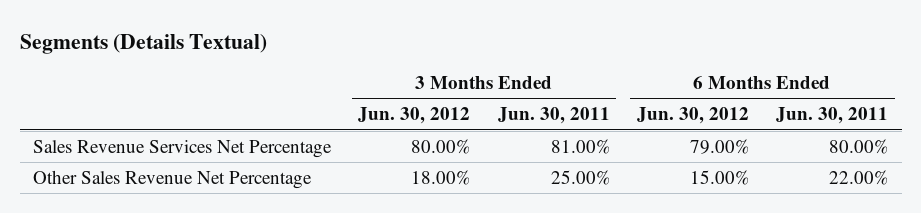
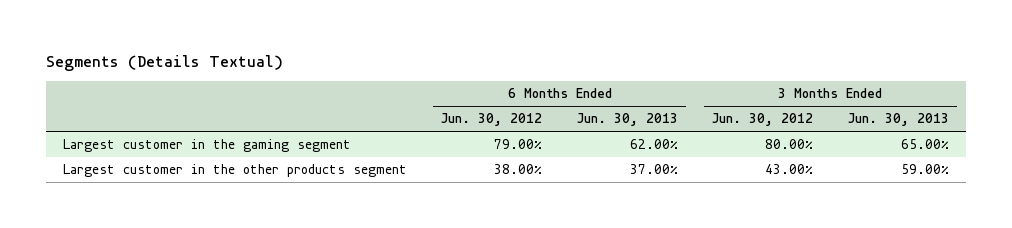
- | 3 Months Ended Jun. 30, 2012 | 3 Months Ended Jun. 30, 2011 | 6 Months Ended Jun. 30, 2012 | 6 Months Ended Jun. 30, 2011
+ | 6 Months Ended Jun. 30, 2012 | 6 Months Ended Jun. 30, 2013 | 3 Months Ended Jun. 30, 2012 | 3 Months Ended Jun. 30, 2013
- Sales Revenue Services Net Percentage | 80.00% | 81.00% | 79.00% | 80.00%
- Other Sales Revenue Net Percentage | 18.00% | 25.00% | 15.00% | 22.00%
+ Largest customer in the gaming segment | 79.00% | 62.00% | 80.00% | 65.00%
+ Largest customer in the other products segment | 38.00% | 37.00% | 43.00% | 59.00%

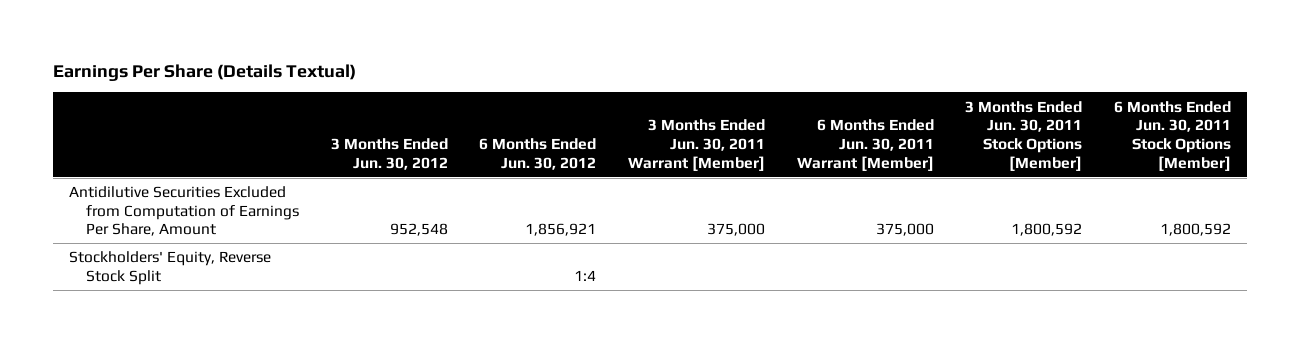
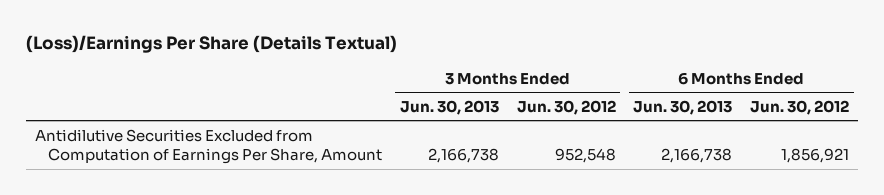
- Earnings Per Share (Details Textual)
+ (Loss)/Earnings Per Share (Details Textual)
- | 3 Months Ended Jun. 30, 2012 | 6 Months Ended Jun. 30, 2012 | 3 Months Ended Jun. 30, 2011 Warrant [Member] | 6 Months Ended Jun. 30, 2011 Warrant [Member] | 3 Months Ended Jun. 30, 2011 Stock Options [Member] | 6 Months Ended Jun. 30, 2011 Stock Options [Member]
+ | 3 Months Ended Jun. 30, 2013 | 3 Months Ended Jun. 30, 2012 | 6 Months Ended Jun. 30, 2013 | 6 Months Ended Jun. 30, 2012
- Stockholders' Equity, Reverse Stock Split | | 1:4 | | | |

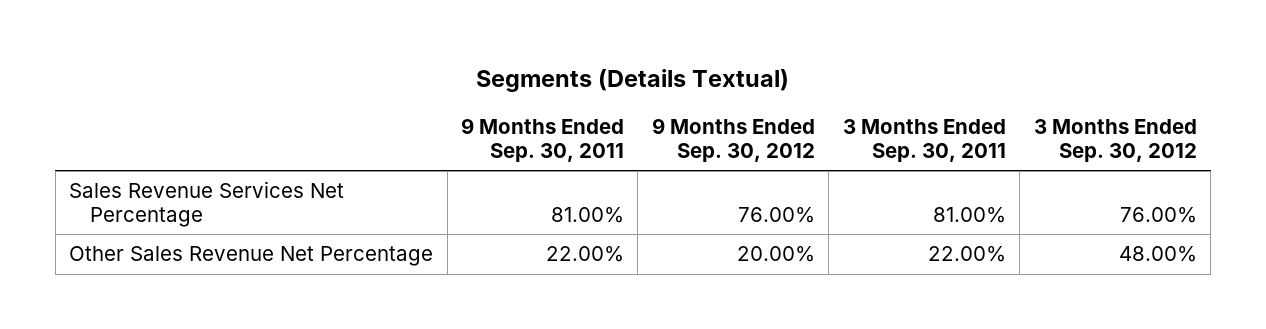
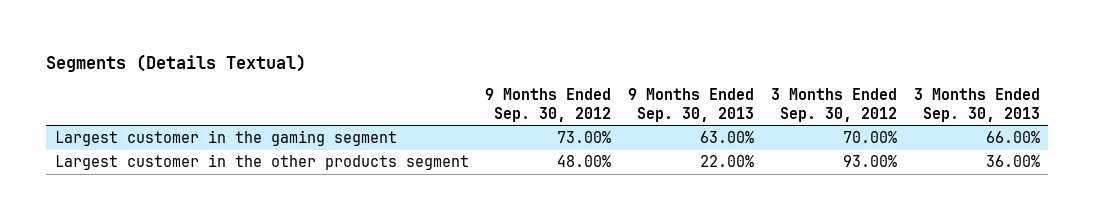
- | 9 Months Ended Sep. 30, 2011 | 9 Months Ended Sep. 30, 2012 | 3 Months Ended Sep. 30, 2011 | 3 Months Ended Sep. 30, 2012
+ | 9 Months Ended Sep. 30, 2012 | 9 Months Ended Sep. 30, 2013 | 3 Months Ended Sep. 30, 2012 | 3 Months Ended Sep. 30, 2013
- Sales Revenue Services Net Percentage | 81.00% | 76.00% | 81.00% | 76.00%
- Other Sales Revenue Net Percentage | 22.00% | 20.00% | 22.00% | 48.00%
+ Largest customer in the gaming segment | 73.00% | 63.00% | 70.00% | 66.00%
+ Largest customer in the other products segment | 48.00% | 22.00% | 93.00% | 36.00%

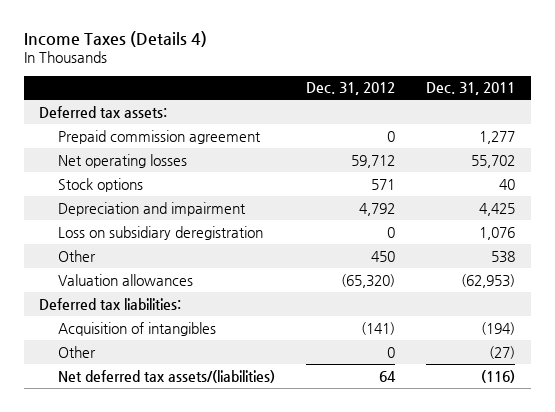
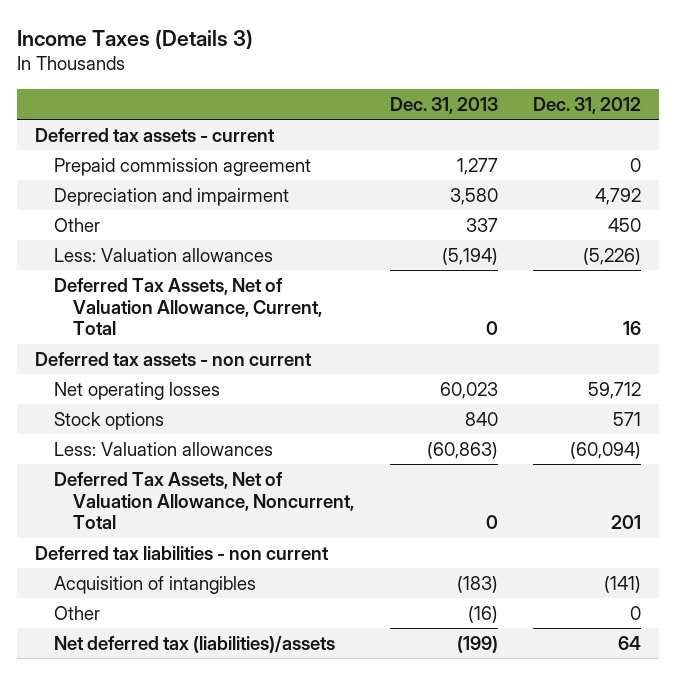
- Income Taxes (Details 4)
+ Income Taxes (Details 3)
- | Dec. 31, 2012 | Dec. 31, 2011
+ | Dec. 31, 2013 | Dec. 31, 2012
- Deferred tax assets:
+ Deferred tax assets - current
- Loss on subsidiary deregistration | 0 | 1,076
- Valuation allowances | (65,320) | (62,953)
- Deferred tax liabilities:
+ Less: Valuation allowances | (5,194) | (5,226)
+ Deferred Tax Assets, Net of Valuation Allowance, Current, Total | 0 | 16
+ Deferred tax assets - non current
moved down: Net operating losses | 60,023 | 59,712
moved down: Stock options | 840 | 571
+ Less: Valuation allowances | (60,863) | (60,094)
+ Deferred Tax Assets, Net of Valuation Allowance, Noncurrent, Total | 0 | 201
+ Deferred tax liabilities - non current
- Net deferred tax assets/(liabilities) | 64 | (116)
+ Net deferred tax (liabilities)/assets | (199) | 64

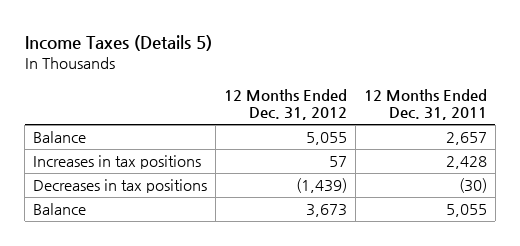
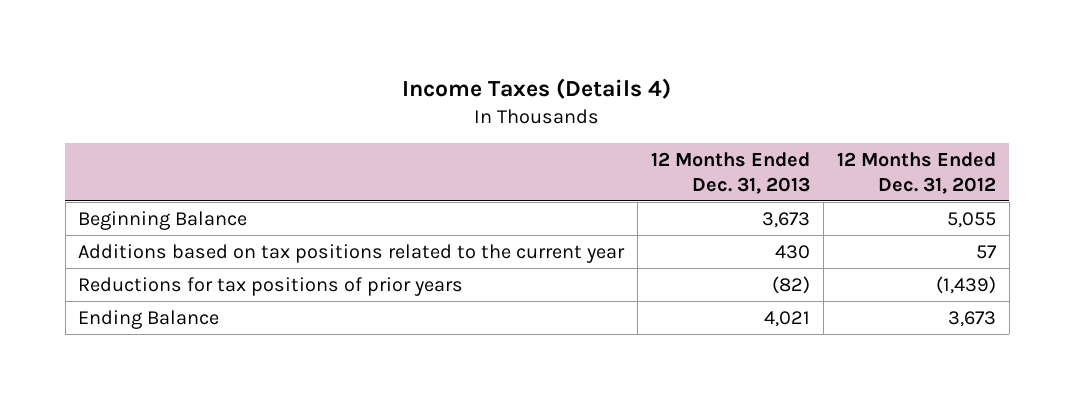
- Income Taxes (Details 5)
+ Income Taxes (Details 4)
- | 12 Months Ended Dec. 31, 2012 | 12 Months Ended Dec. 31, 2011
+ | 12 Months Ended Dec. 31, 2013 | 12 Months Ended Dec. 31, 2012
- Balance | 5,055 | 2,657
- Increases in tax positions | 57 | 2,428
- Decreases in tax positions | (1,439) | (30)
- Balance | 3,673 | 5,055
+ Beginning Balance | 3,673 | 5,055
+ Additions based on tax positions related to the current year | 430 | 57
+ Reductions for tax positions of prior years | (82) | (1,439)
+ Ending Balance | 4,021 | 3,673

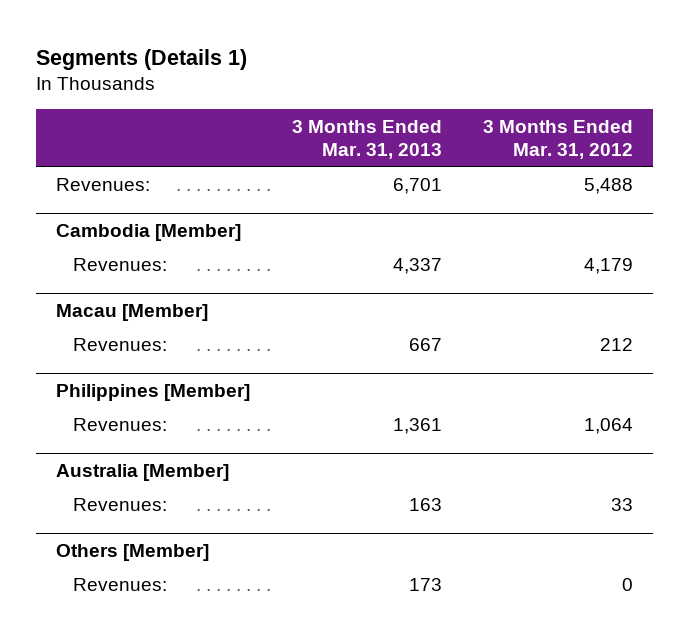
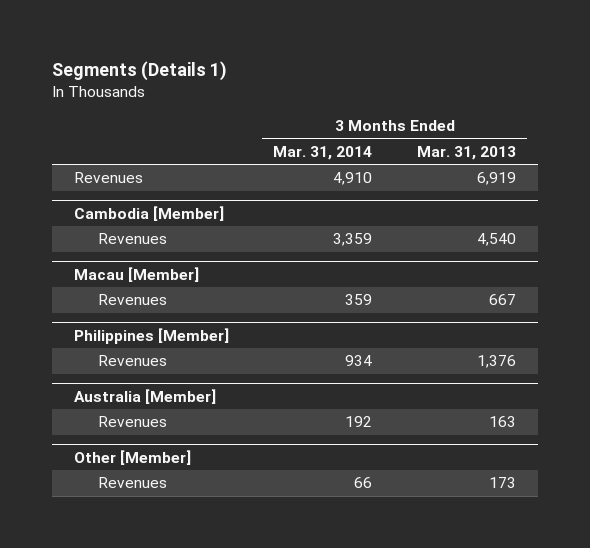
- | 3 Months Ended Mar. 31, 2013 | 3 Months Ended Mar. 31, 2012
+ | 3 Months Ended Mar. 31, 2014 | 3 Months Ended Mar. 31, 2013
- Revenues: | 6,701 | 5,488
+ Revenues | 4,910 | 6,919
@ Cambodia [Member]
- Revenues: | 4,337 | 4,179
+ Revenues | 3,359 | 4,540
@ Macau [Member]
- Revenues: | 667 | 212
+ Revenues | 359 | 667
@ Philippines [Member]
- Revenues: | 1,361 | 1,064
+ Revenues | 934 | 1,376
@ Australia [Member]
- Revenues: | 163 | 33
- Others [Member]
- Revenues: | 173 | 0
@ Australia [Member]
+ Revenues | 192 | 163
+ Other [Member]
+ Revenues | 66 | 173

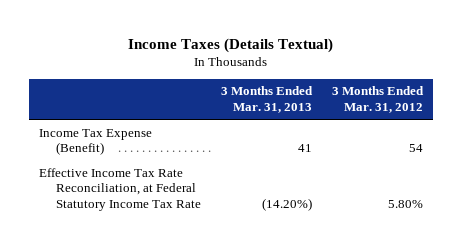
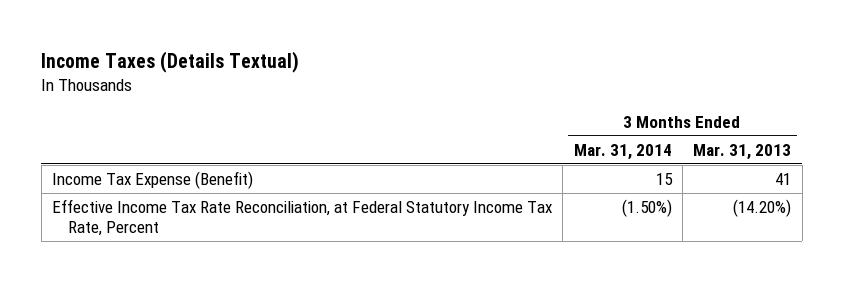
- | 3 Months Ended Mar. 31, 2013 | 3 Months Ended Mar. 31, 2012
+ | 3 Months Ended Mar. 31, 2014 | 3 Months Ended Mar. 31, 2013
- Effective Income Tax Rate Reconciliation, at Federal Statutory Income Tax Rate | (14.20%) | 5.80%
+ Effective Income Tax Rate Reconciliation, at Federal Statutory Income Tax Rate, Percent | (1.50%) | (14.20%)

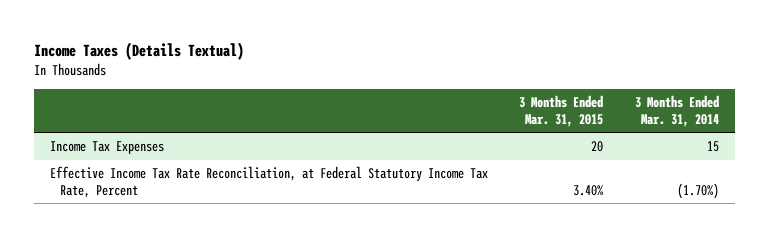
- | 3 Months Ended Mar. 31, 2014 | 3 Months Ended Mar. 31, 2013
+ | 3 Months Ended Mar. 31, 2015 | 3 Months Ended Mar. 31, 2014
- Income Tax Expense (Benefit) | 15 | 41
- Effective Income Tax Rate Reconciliation, at Federal Statutory Income Tax Rate, Percent | (1.50%) | (14.20%)
+ Income Tax Expenses | 20 | 15
+ Effective Income Tax Rate Reconciliation, at Federal Statutory Income Tax Rate, Percent | 3.40% | (1.70%)

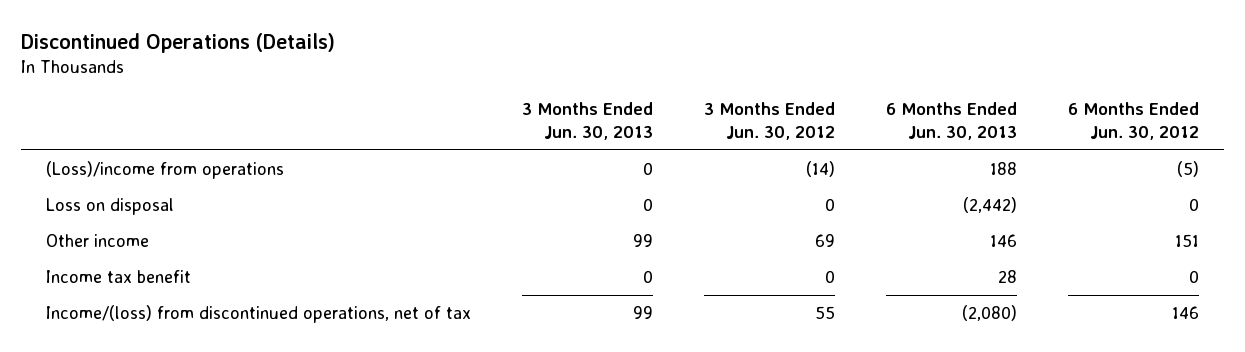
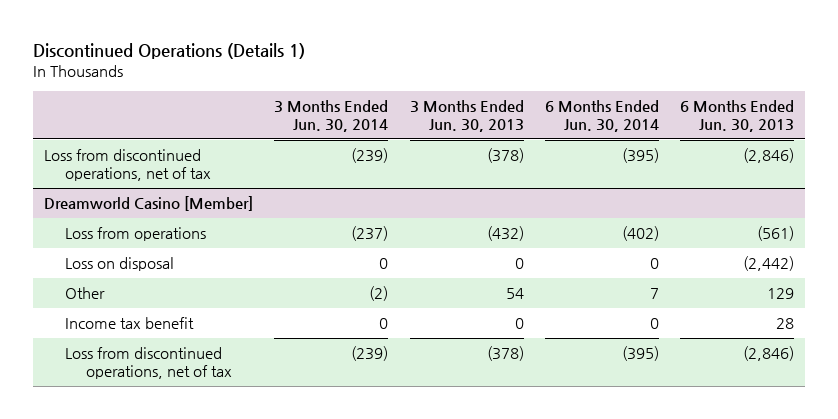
- Discontinued Operations (Details)
+ Discontinued Operations (Details 1)
- | 3 Months Ended Jun. 30, 2013 | 3 Months Ended Jun. 30, 2012 | 6 Months Ended Jun. 30, 2013 | 6 Months Ended Jun. 30, 2012
+ | 3 Months Ended Jun. 30, 2014 | 3 Months Ended Jun. 30, 2013 | 6 Months Ended Jun. 30, 2014 | 6 Months Ended Jun. 30, 2013
- (Loss)/income from operations | 0 | (14) | 188 | (5)
+ Loss from discontinued operations, net of tax | (239) | (378) | (395) | (2,846)
+ Dreamworld Casino [Member]
+ Loss from operations | (237) | (432) | (402) | (561)
- Other income | 99 | 69 | 146 | 151
+ Other | (2) | 54 | 7 | 129
- Income/(loss) from discontinued operations, net of tax | 99 | 55 | (2,080) | 146
+ Loss from discontinued operations, net of tax | (239) | (378) | (395) | (2,846)

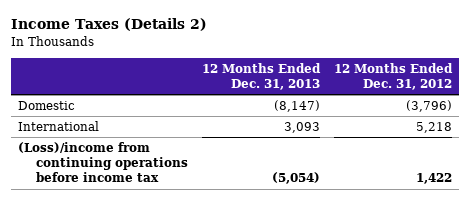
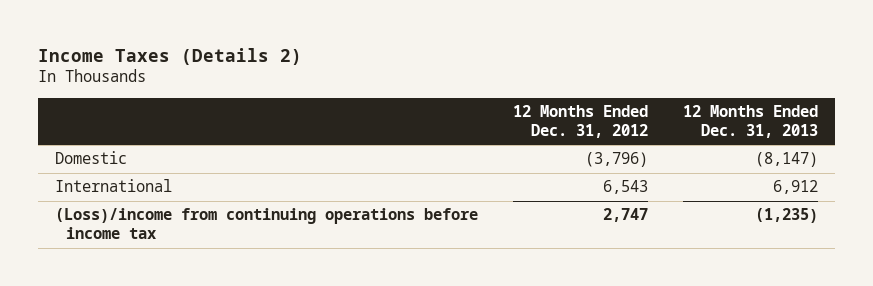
- | 12 Months Ended Dec. 31, 2013 | 12 Months Ended Dec. 31, 2012
+ | 12 Months Ended Dec. 31, 2012 | 12 Months Ended Dec. 31, 2013
- International | 3,093 | 5,218
- (Loss)/income from continuing operations before income tax | (5,054) | 1,422
+ International | 6,543 | 6,912
+ (Loss)/income from continuing operations before income tax | 2,747 | (1,235)

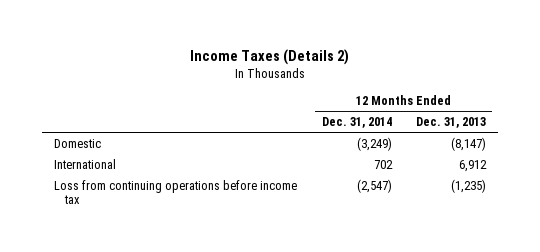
- | 12 Months Ended Dec. 31, 2012 | 12 Months Ended Dec. 31, 2013
+ | 12 Months Ended Dec. 31, 2014 | 12 Months Ended Dec. 31, 2013
- (Loss)/income from continuing operations before income tax | 2,747 | (1,235)
+ Loss from continuing operations before income tax | (2,547) | (1,235)

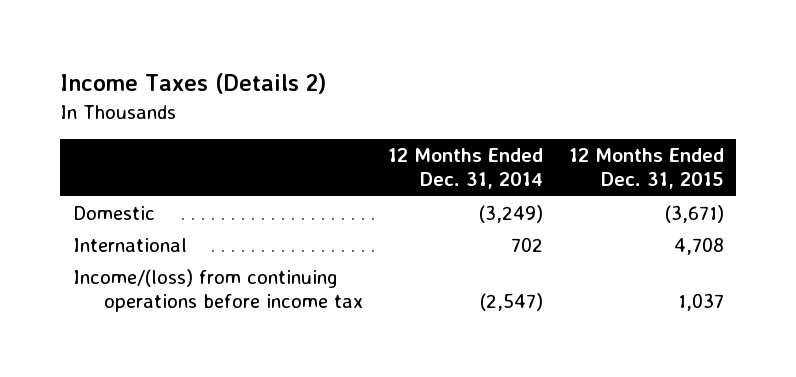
- | 12 Months Ended Dec. 31, 2014 | 12 Months Ended Dec. 31, 2013
+ | 12 Months Ended Dec. 31, 2014 | 12 Months Ended Dec. 31, 2015
- Loss from continuing operations before income tax | (2,547) | (1,235)
+ Income/(loss) from continuing operations before income tax | (2,547) | 1,037

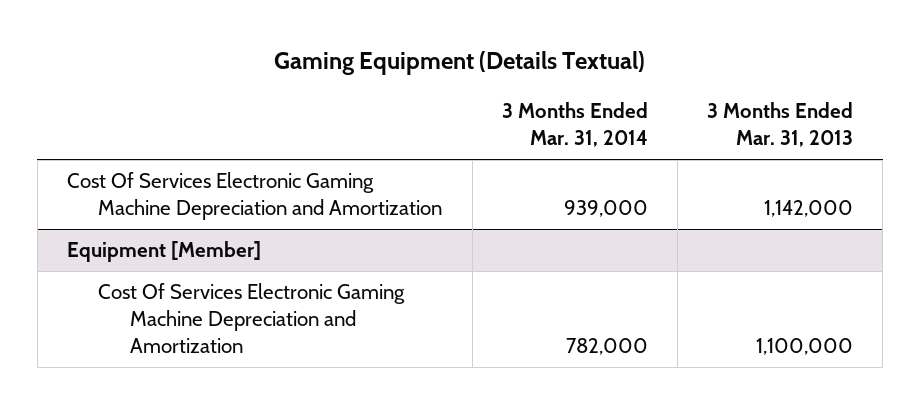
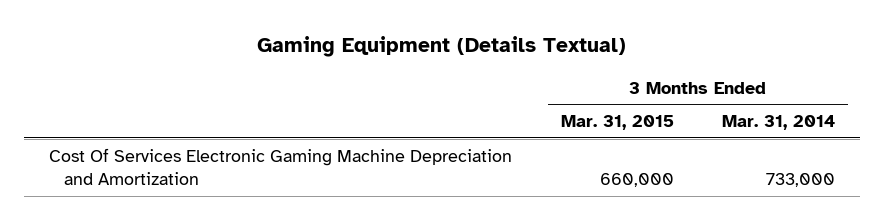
- | 3 Months Ended Mar. 31, 2014 | 3 Months Ended Mar. 31, 2013
+ | 3 Months Ended Mar. 31, 2015 | 3 Months Ended Mar. 31, 2014
- Cost Of Services Electronic Gaming Machine Depreciation and Amortization | 939,000 | 1,142,000
- Equipment [Member]
- Cost Of Services Electronic Gaming Machine Depreciation and Amortization | 782,000 | 1,100,000
+ Cost Of Services Electronic Gaming Machine Depreciation and Amortization | 660,000 | 733,000

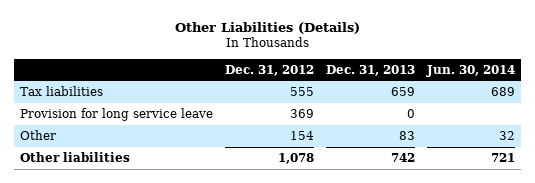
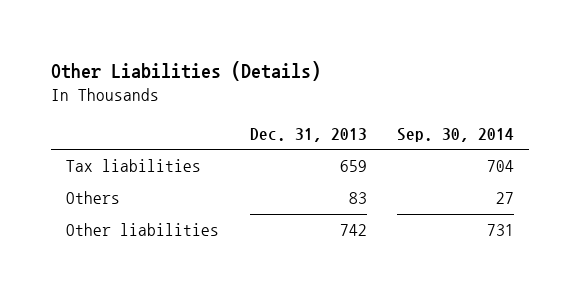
- | Dec. 31, 2012 | Dec. 31, 2013 | Jun. 30, 2014
+ | Dec. 31, 2013 | Sep. 30, 2014
- Provision for long service leave | 369 | 0 |
- Other | 154 | 83 | 32
+ Others | 83 | 27

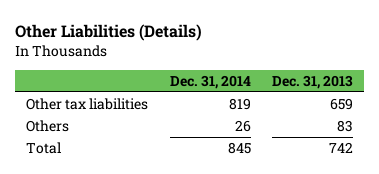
- | Dec. 31, 2013 | Sep. 30, 2014
+ | Dec. 31, 2014 | Dec. 31, 2013
- Tax liabilities | 659 | 704
+ Other tax liabilities | 819 | 659
- Other liabilities | 742 | 731
+ Total | 845 | 742

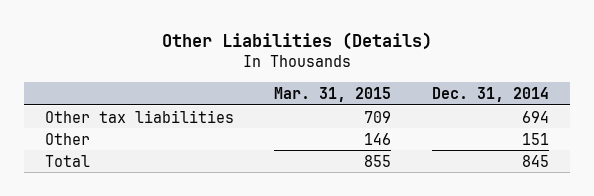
- | Dec. 31, 2014 | Dec. 31, 2013
+ | Mar. 31, 2015 | Dec. 31, 2014
- Other tax liabilities | 819 | 659
- Others | 26 | 83
+ Other tax liabilities | 709 | 694
+ Other | 146 | 151

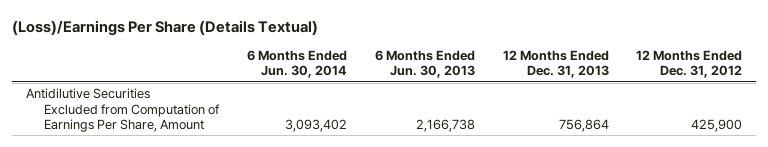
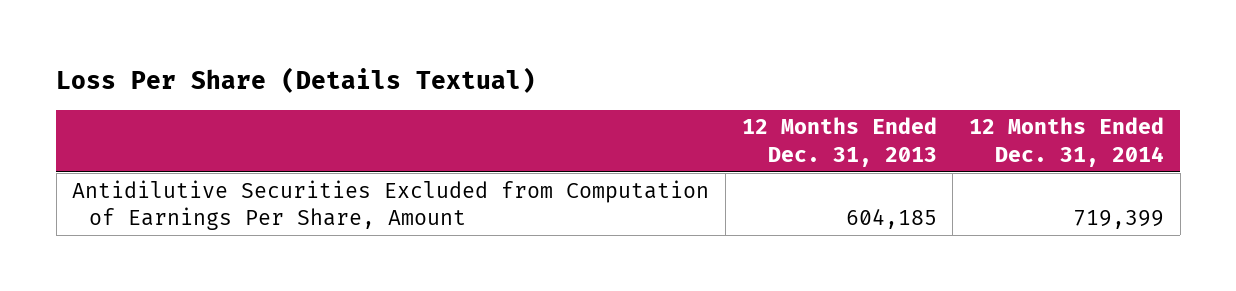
- (Loss)/Earnings Per Share (Details Textual)
+ Loss Per Share (Details Textual)
- | 6 Months Ended Jun. 30, 2014 | 6 Months Ended Jun. 30, 2013 | 12 Months Ended Dec. 31, 2013 | 12 Months Ended Dec. 31, 2012
+ | 12 Months Ended Dec. 31, 2013 | 12 Months Ended Dec. 31, 2014
- Antidilutive Securities Excluded from Computation of Earnings Per Share, Amount | 3,093,402 | 2,166,738 | 756,864 | 425,900
+ Antidilutive Securities Excluded from Computation of Earnings Per Share, Amount | 604,185 | 719,399

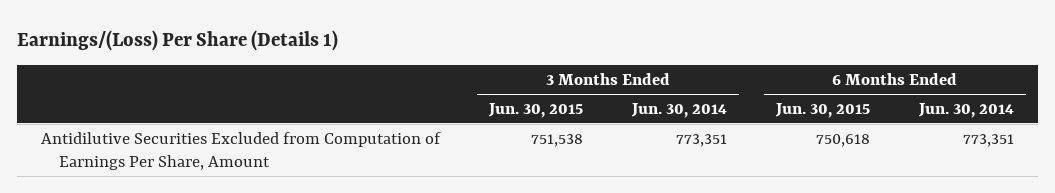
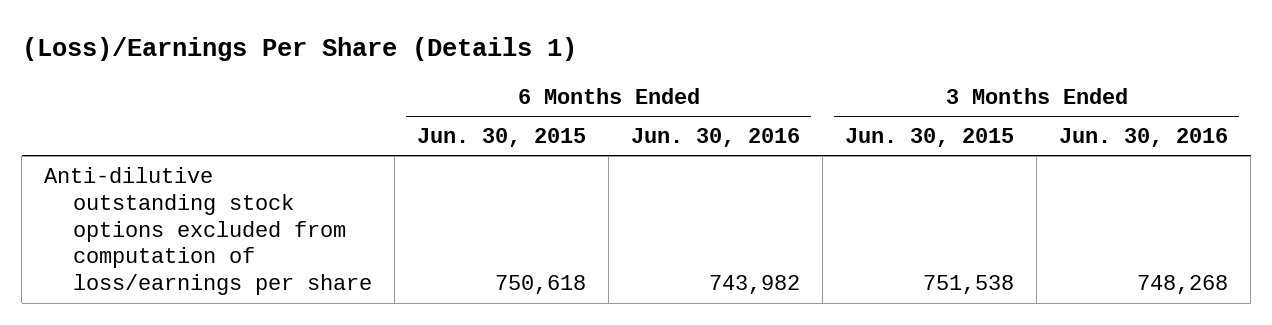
- Earnings/(Loss) Per Share (Details 1)
+ (Loss)/Earnings Per Share (Details 1)
- | 3 Months Ended Jun. 30, 2015 | 3 Months Ended Jun. 30, 2014 | 6 Months Ended Jun. 30, 2015 | 6 Months Ended Jun. 30, 2014
+ | 6 Months Ended Jun. 30, 2015 | 6 Months Ended Jun. 30, 2016 | 3 Months Ended Jun. 30, 2015 | 3 Months Ended Jun. 30, 2016
- Antidilutive Securities Excluded from Computation of Earnings Per Share, Amount | 751,538 | 773,351 | 750,618 | 773,351
+ Anti-dilutive outstanding stock options excluded from computation of loss/earnings per share | 750,618 | 743,982 | 751,538 | 748,268

